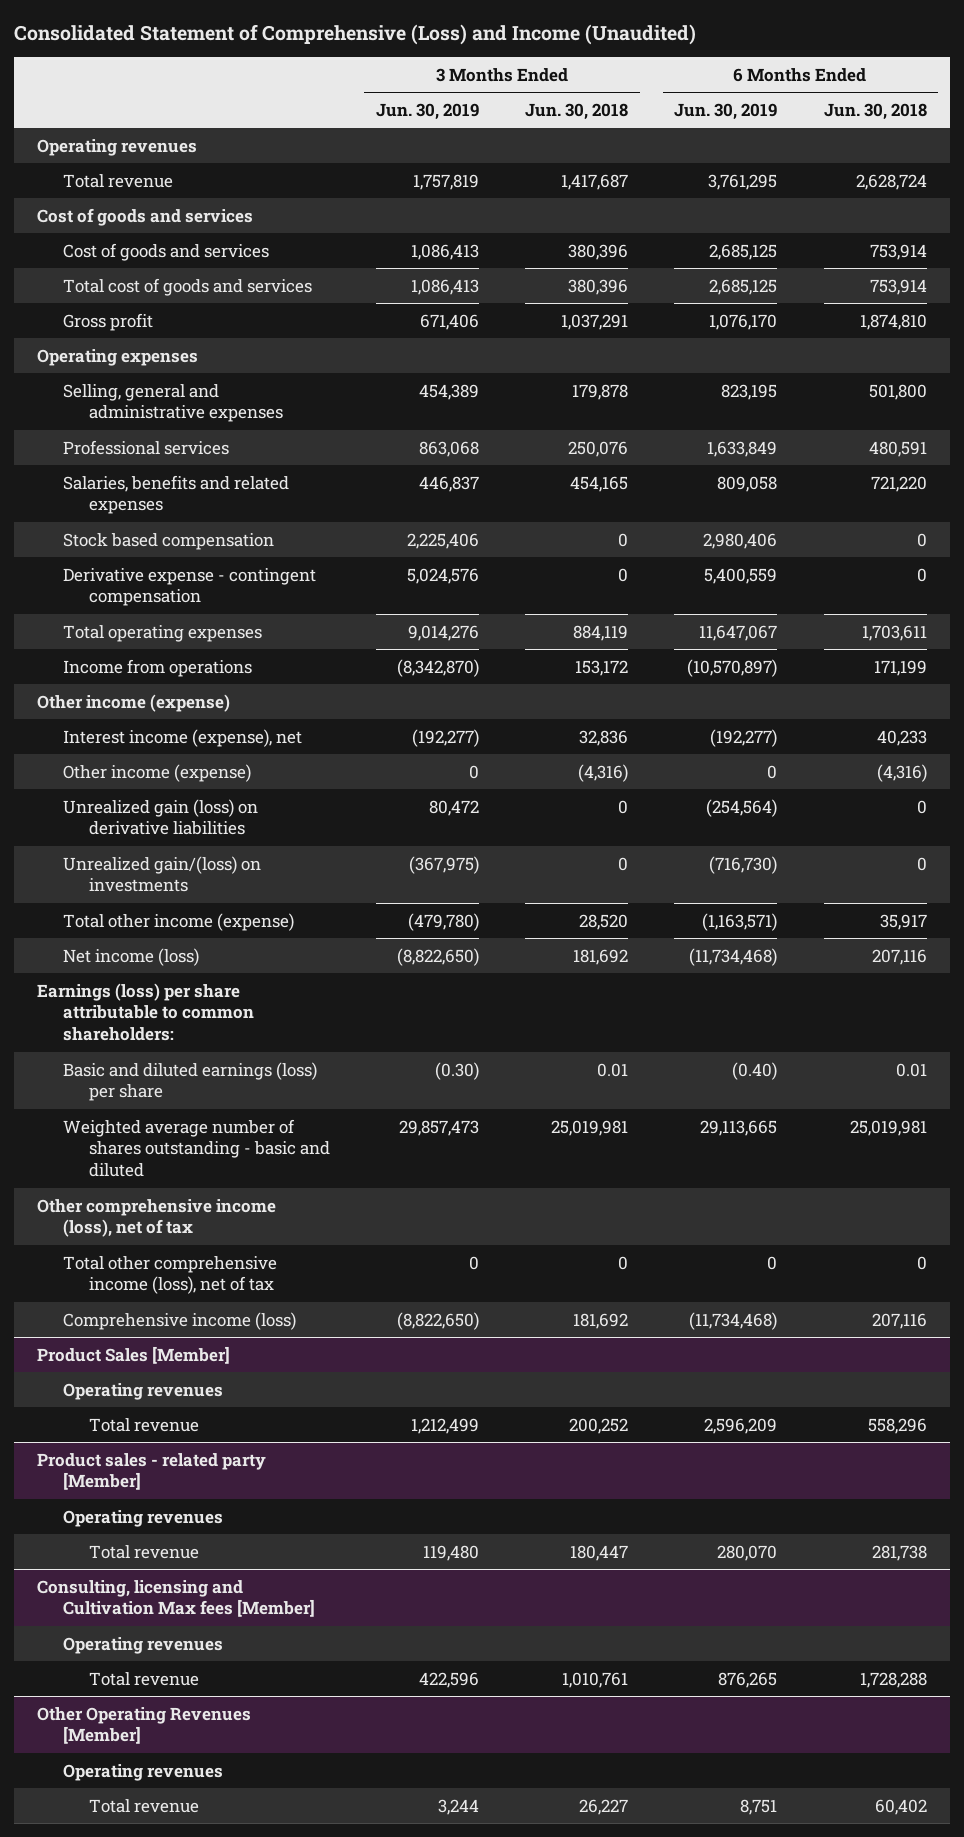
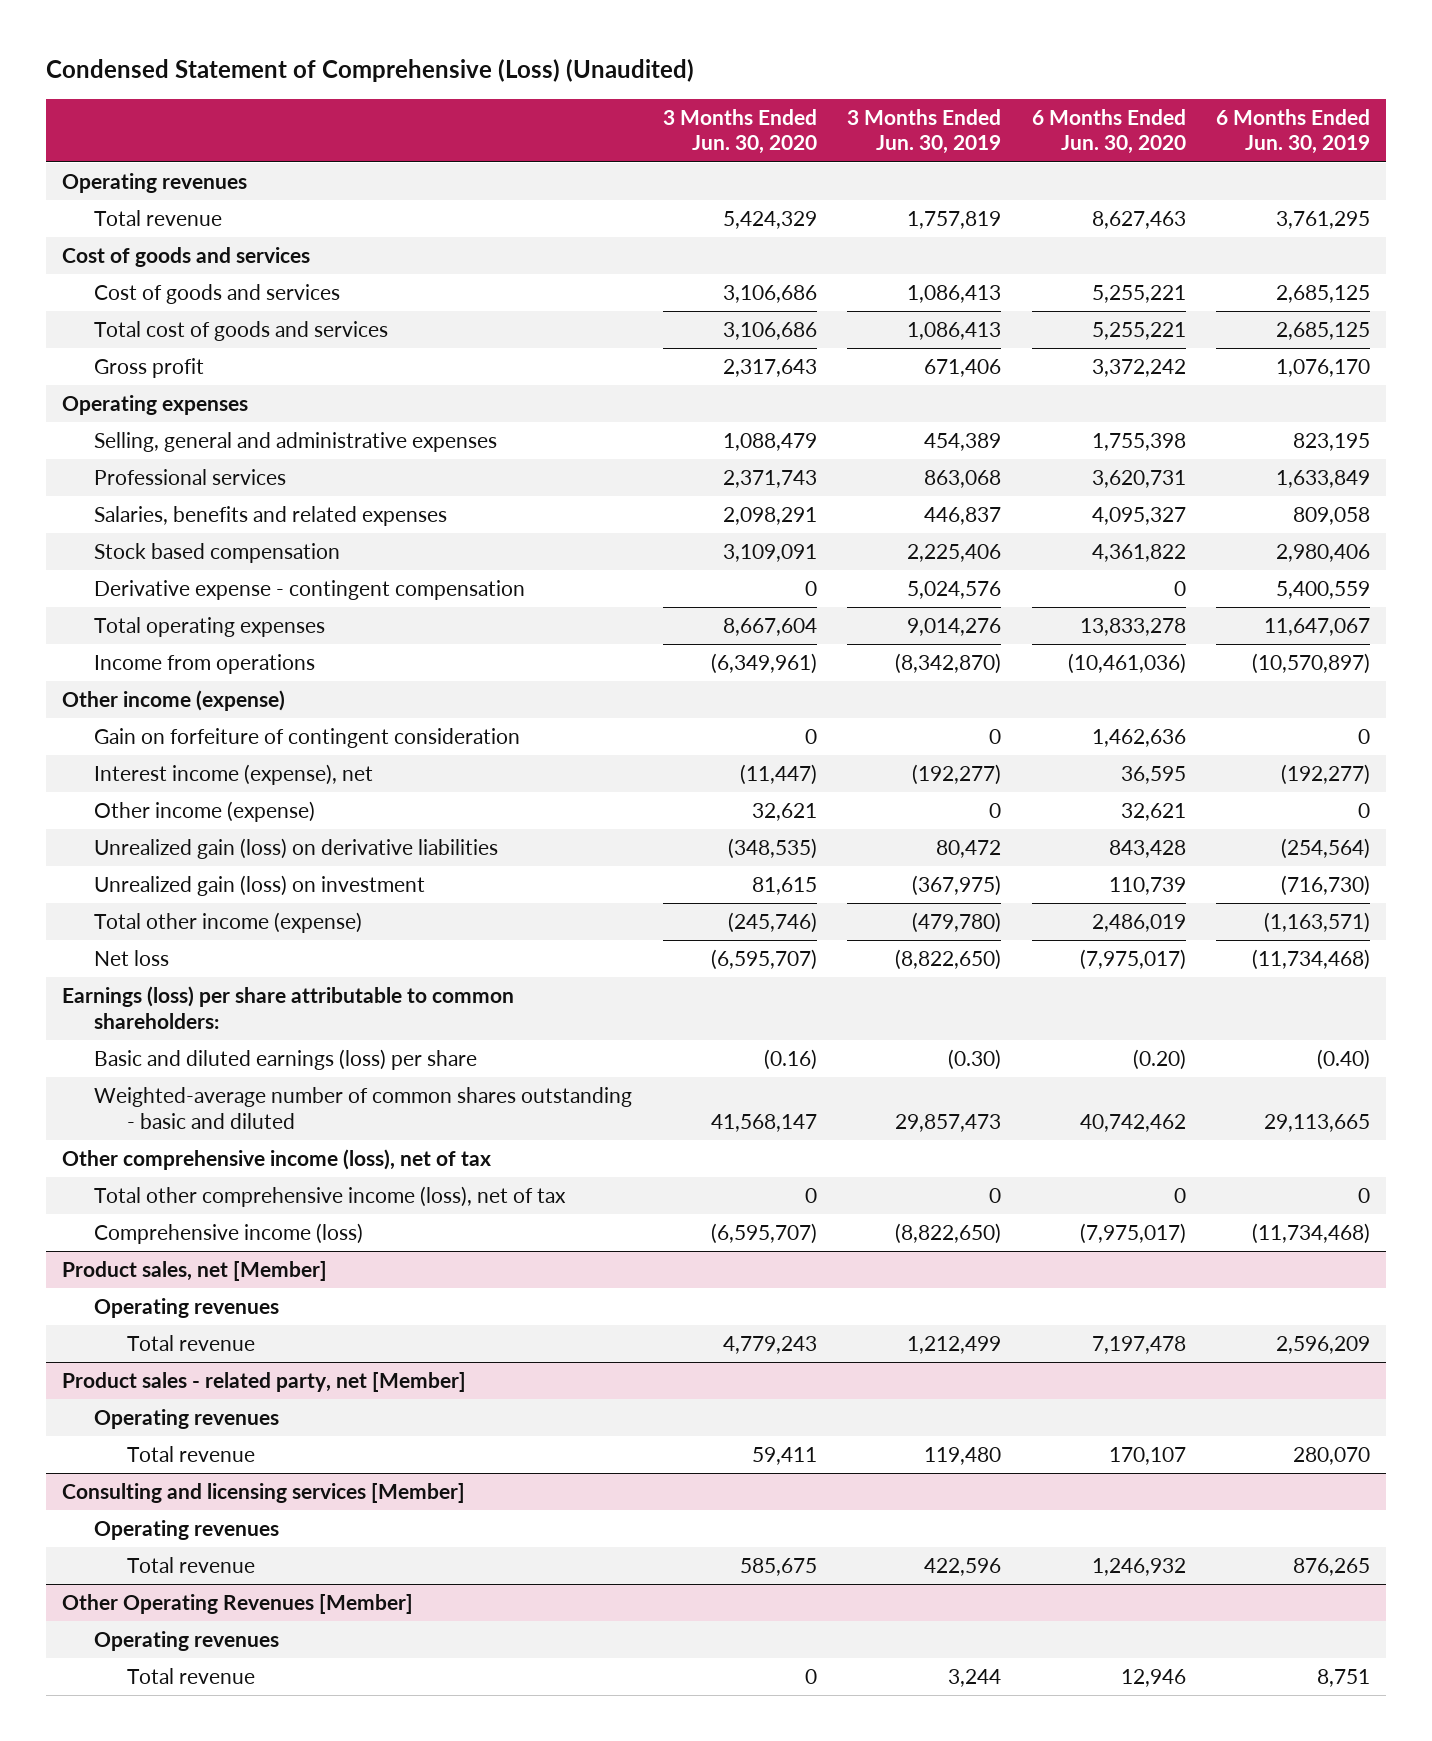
- Consolidated Statement of Comprehensive (Loss) and Income (Unaudited)
+ Condensed Statement of Comprehensive (Loss) (Unaudited)
- | 3 Months Ended Jun. 30, 2019 | 3 Months Ended Jun. 30, 2018 | 6 Months Ended Jun. 30, 2019 | 6 Months Ended Jun. 30, 2018
+ | 3 Months Ended Jun. 30, 2020 | 3 Months Ended Jun. 30, 2019 | 6 Months Ended Jun. 30, 2020 | 6 Months Ended Jun. 30, 2019
+ Gain on forfeiture of contingent consideration | 0 | 0 | 1,462,636 | 0
- Unrealized gain/(loss) on investments | (367,975) | 0 | (716,730) | 0
+ Unrealized gain (loss) on investment | 81,615 | (367,975) | 110,739 | (716,730)
- Net income (loss) | (8,822,650) | 181,692 | (11,734,468) | 207,116
+ Net loss | (6,595,707) | (8,822,650) | (7,975,017) | (11,734,468)
- Weighted average number of shares outstanding - basic and diluted | 29,857,473 | 25,019,981 | 29,113,665 | 25,019,981
+ Weighted-average number of common shares outstanding - basic and diluted | 41,568,147 | 29,857,473 | 40,742,462 | 29,113,665
- Product Sales [Member]
+ Product sales, net [Member]
- Product sales - related party [Member]
+ Product sales - related party, net [Member]
- Consulting, licensing and Cultivation Max fees [Member]
+ Consulting and licensing services [Member]

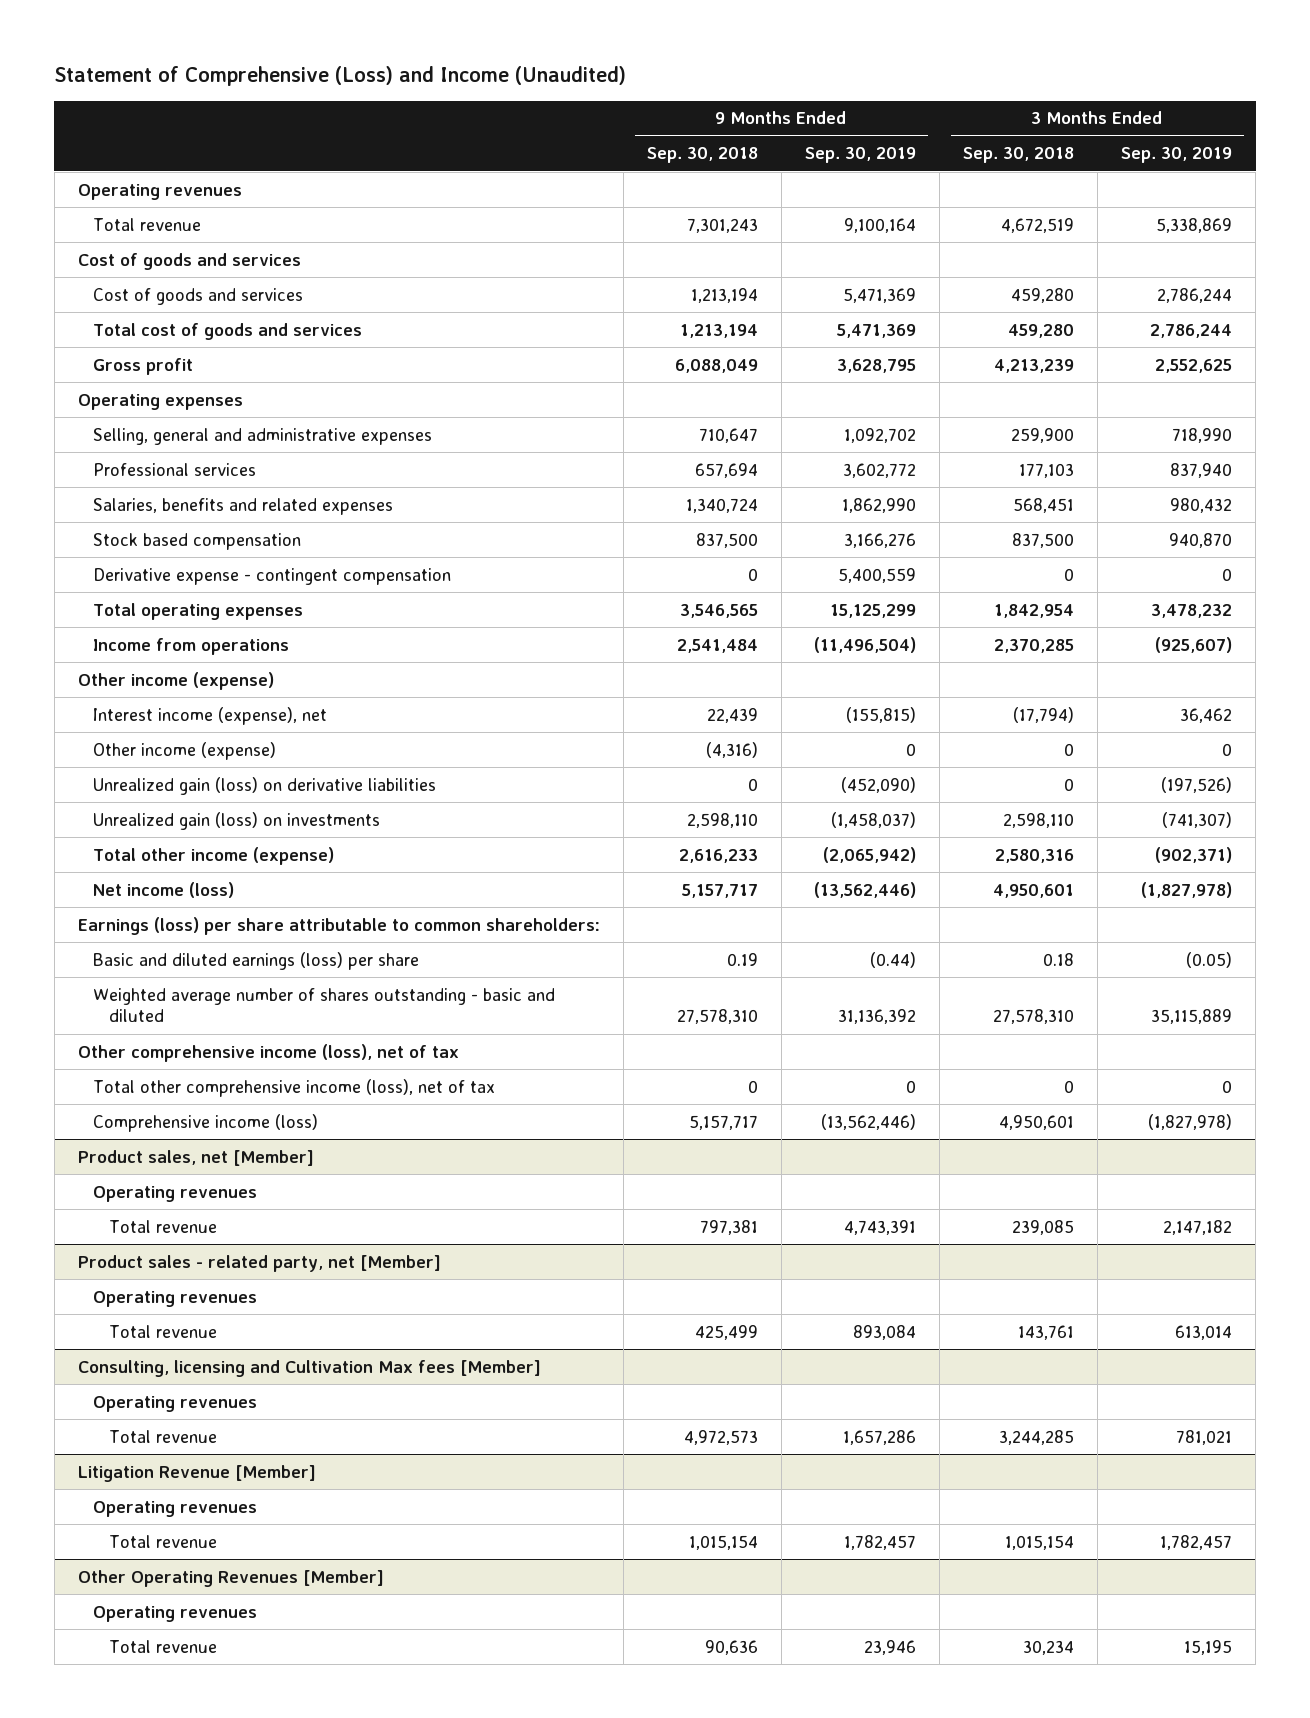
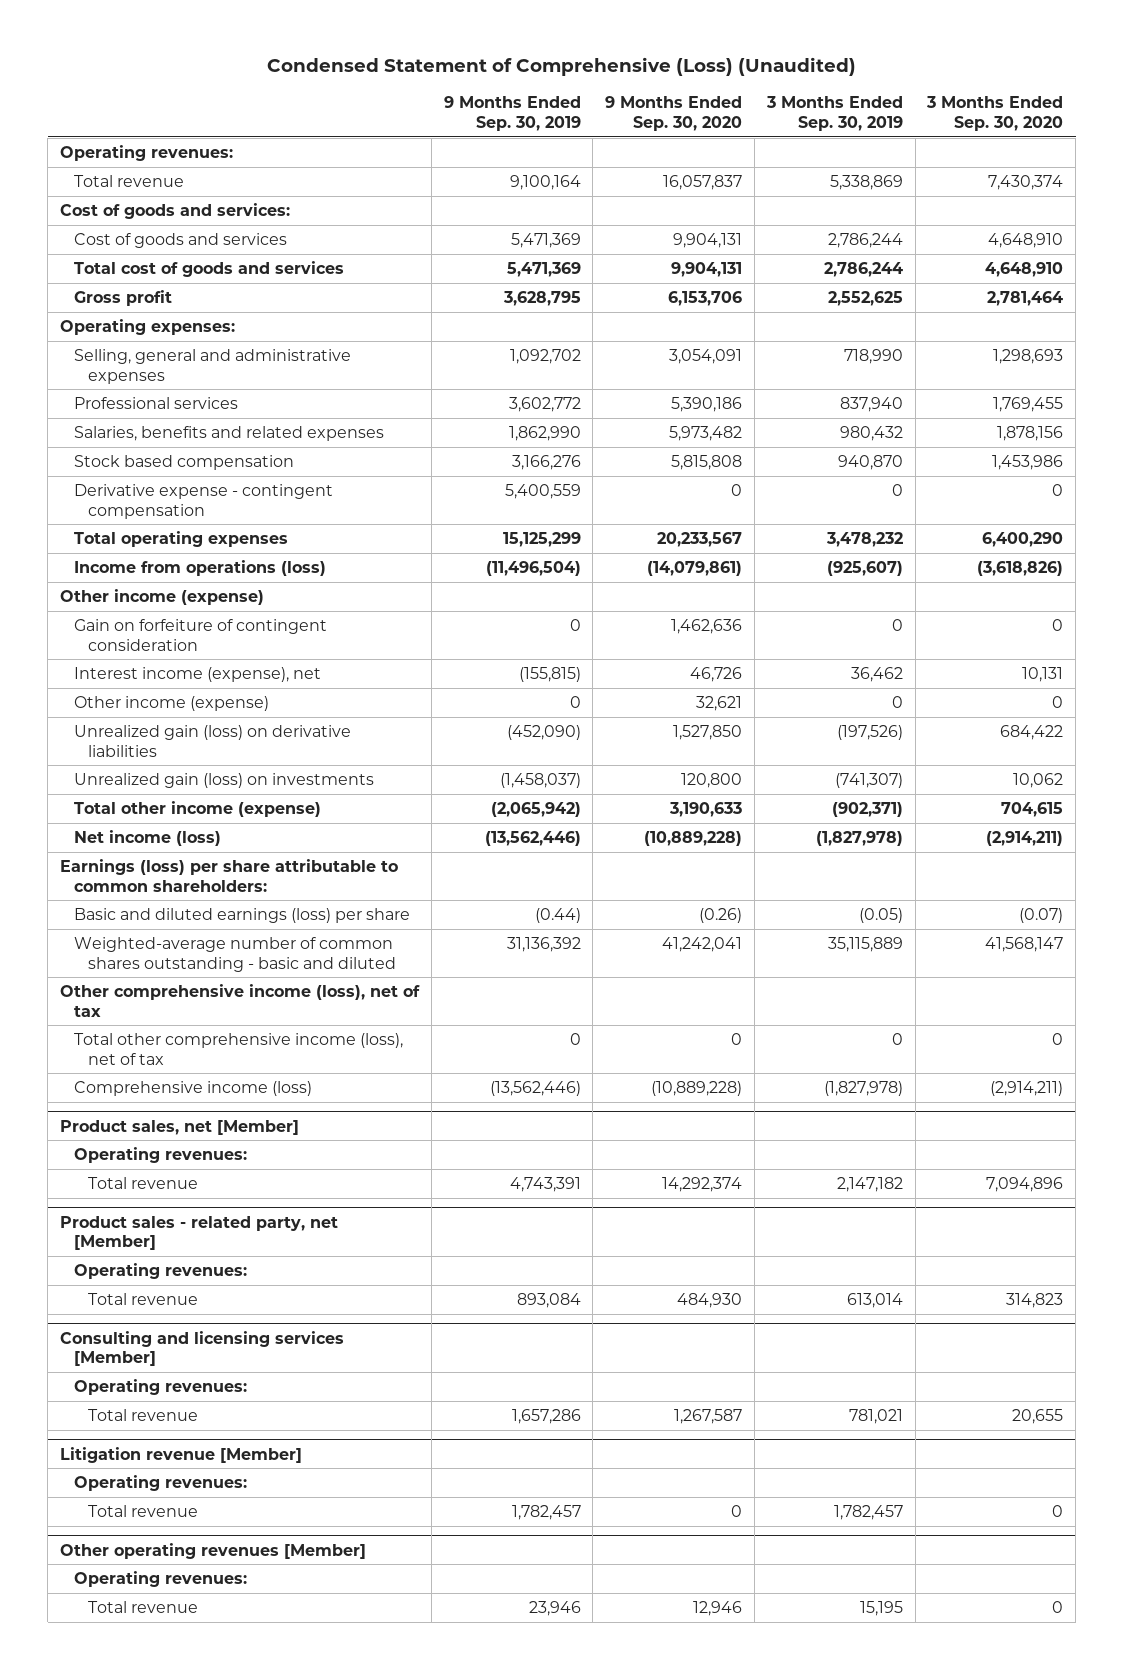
- Statement of Comprehensive (Loss) and Income (Unaudited)
+ Condensed Statement of Comprehensive (Loss) (Unaudited)
- | 9 Months Ended Sep. 30, 2018 | 9 Months Ended Sep. 30, 2019 | 3 Months Ended Sep. 30, 2018 | 3 Months Ended Sep. 30, 2019
+ | 9 Months Ended Sep. 30, 2019 | 9 Months Ended Sep. 30, 2020 | 3 Months Ended Sep. 30, 2019 | 3 Months Ended Sep. 30, 2020
- Operating revenues
+ Operating revenues:
- Cost of goods and services
+ Cost of goods and services:
- Operating expenses
+ Operating expenses:
- Income from operations | 2,541,484 | (11,496,504) | 2,370,285 | (925,607)
+ Income from operations (loss) | (11,496,504) | (14,079,861) | (925,607) | (3,618,826)
+ Gain on forfeiture of contingent consideration | 0 | 1,462,636 | 0 | 0
- Weighted average number of shares outstanding - basic and diluted | 27,578,310 | 31,136,392 | 27,578,310 | 35,115,889
+ Weighted-average number of common shares outstanding - basic and diluted | 31,136,392 | 41,242,041 | 35,115,889 | 41,568,147
@ Product sales, net [Member]
- Operating revenues
+ Operating revenues:
@ Product sales - related party, net [Member]
- Operating revenues
+ Operating revenues:
- Consulting, licensing and Cultivation Max fees [Member]
- Operating revenues
+ Consulting and licensing services [Member]
+ Operating revenues:
- Litigation Revenue [Member]
- Operating revenues
+ Litigation revenue [Member]
+ Operating revenues:
- Other Operating Revenues [Member]
- Operating revenues
+ Other operating revenues [Member]
+ Operating revenues:

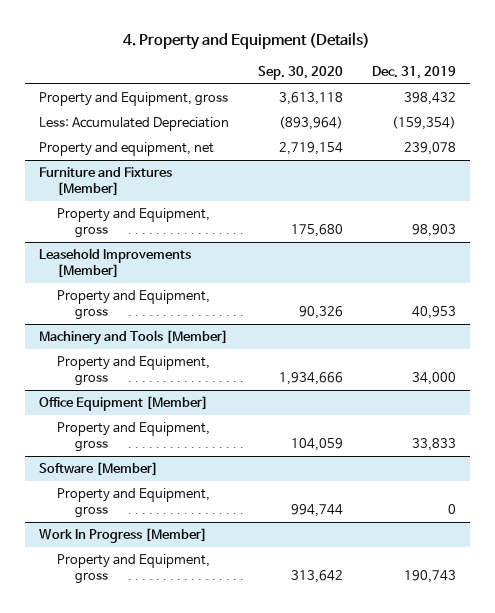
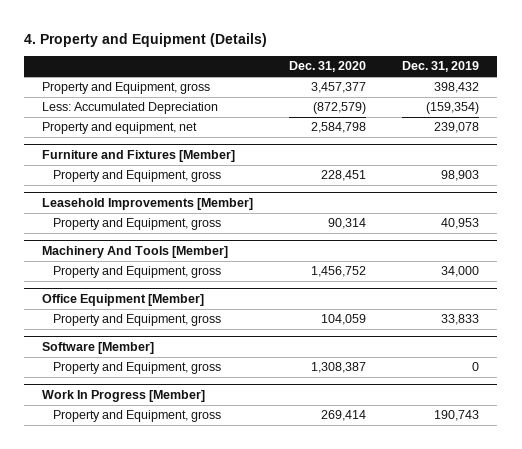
- | Sep. 30, 2020 | Dec. 31, 2019
+ | Dec. 31, 2020 | Dec. 31, 2019
- Machinery and Tools [Member]
+ Machinery And Tools [Member]

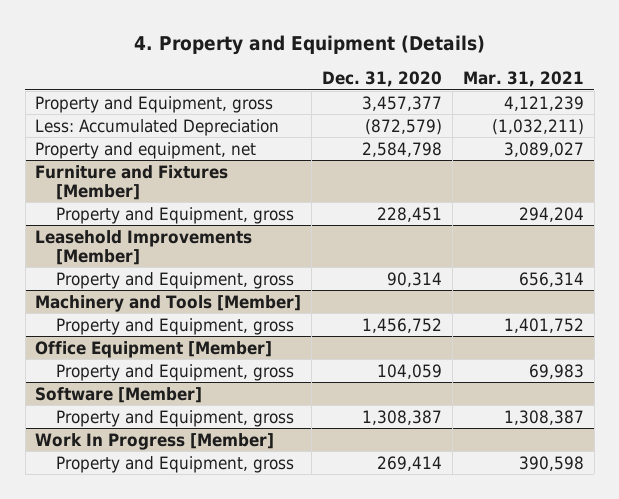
- | Dec. 31, 2020 | Dec. 31, 2019
+ | Dec. 31, 2020 | Mar. 31, 2021
- Machinery And Tools [Member]
+ Machinery and Tools [Member]

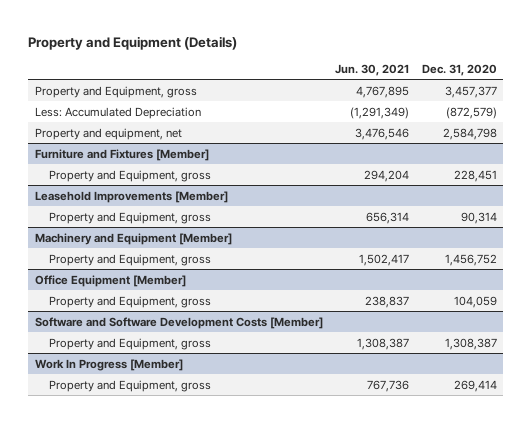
- 4. Property and Equipment (Details)
+ Property and Equipment (Details)
- | Dec. 31, 2020 | Mar. 31, 2021
+ | Jun. 30, 2021 | Dec. 31, 2020
- Machinery and Tools [Member]
+ Machinery and Equipment [Member]
- Software [Member]
+ Software and Software Development Costs [Member]

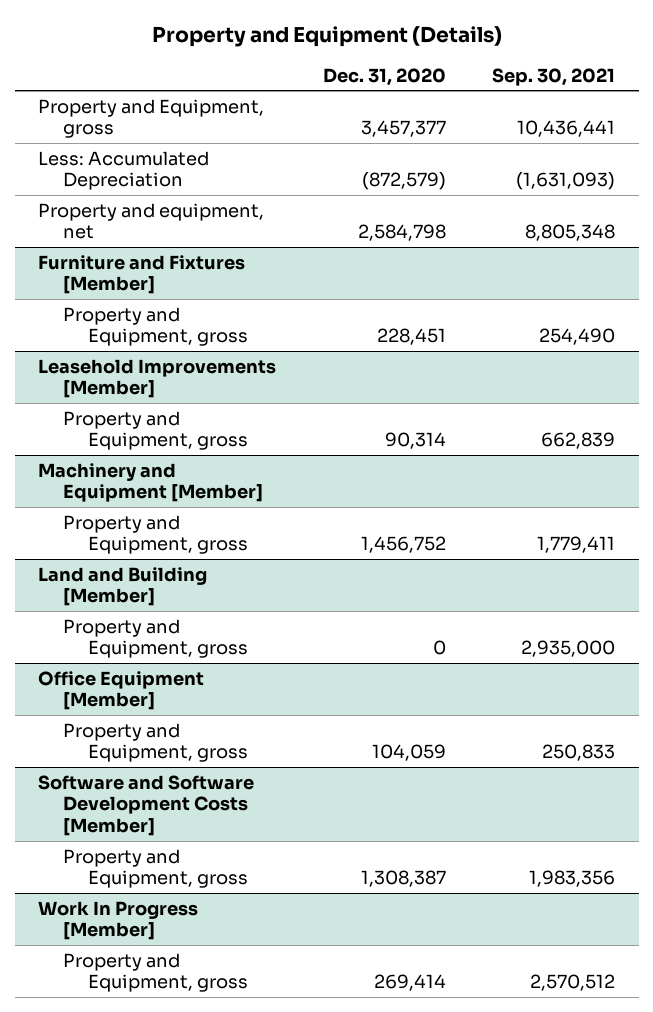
- | Jun. 30, 2021 | Dec. 31, 2020
+ | Dec. 31, 2020 | Sep. 30, 2021
+ Land and Building [Member]
+ Property and Equipment, gross | 0 | 2,935,000

